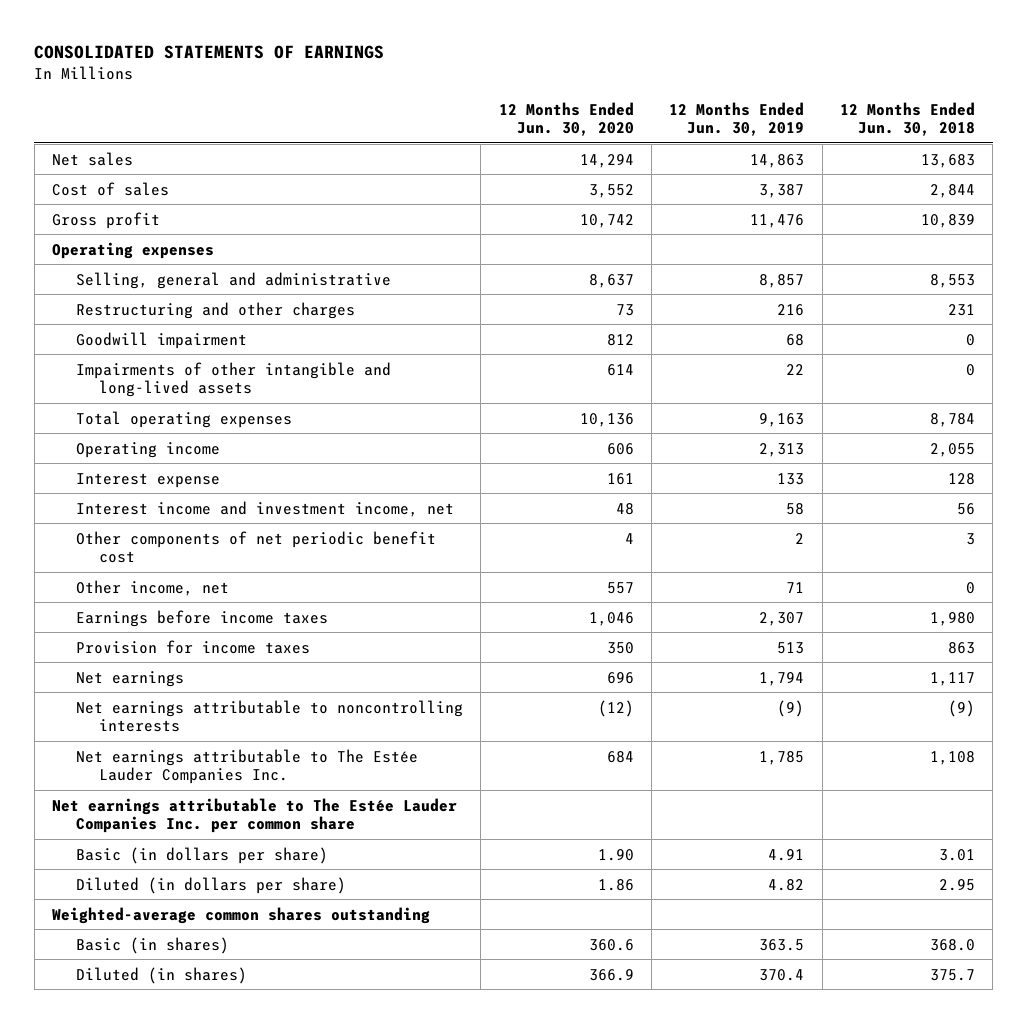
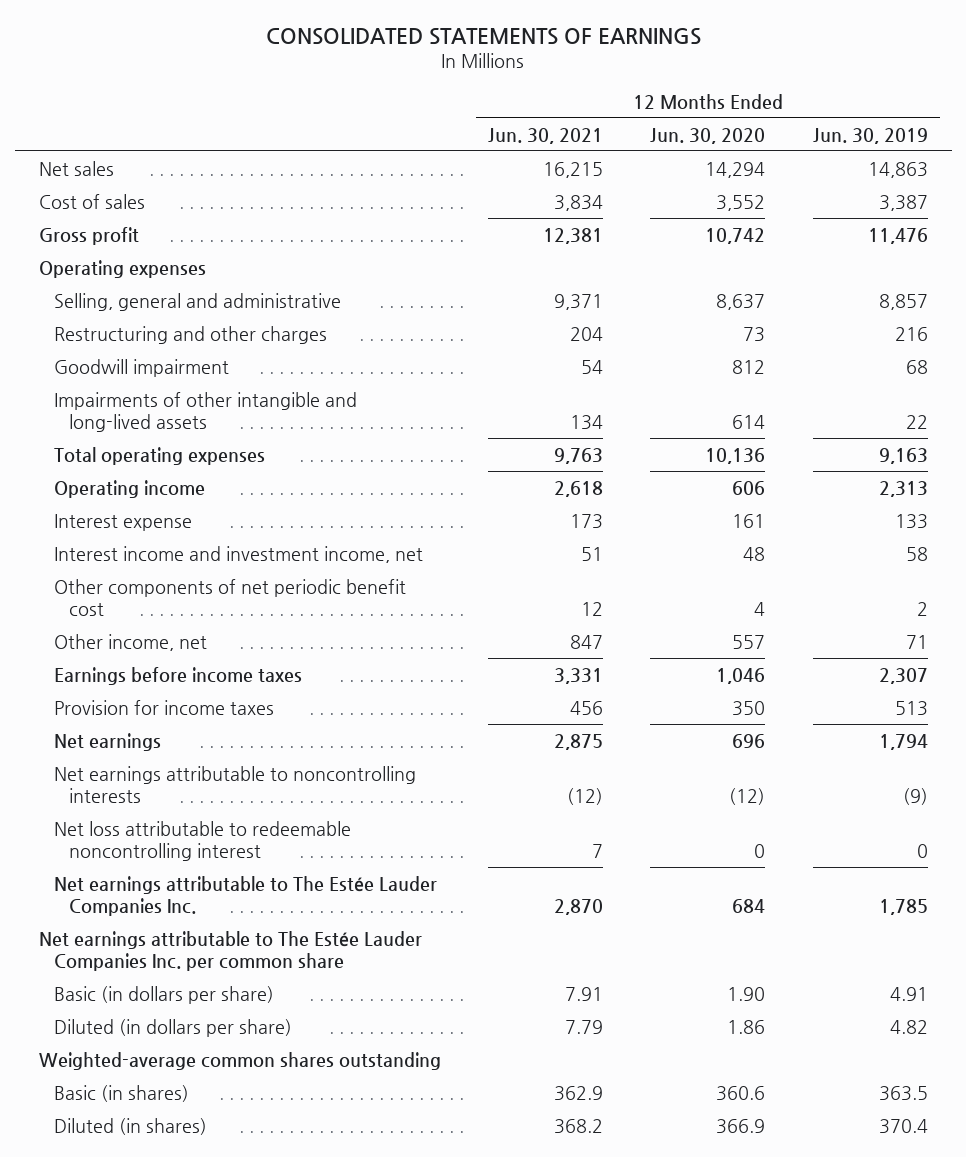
- | 12 Months Ended Jun. 30, 2020 | 12 Months Ended Jun. 30, 2019 | 12 Months Ended Jun. 30, 2018
+ | 12 Months Ended Jun. 30, 2021 | 12 Months Ended Jun. 30, 2020 | 12 Months Ended Jun. 30, 2019
+ Net loss attributable to redeemable noncontrolling interest | 7 | 0 | 0

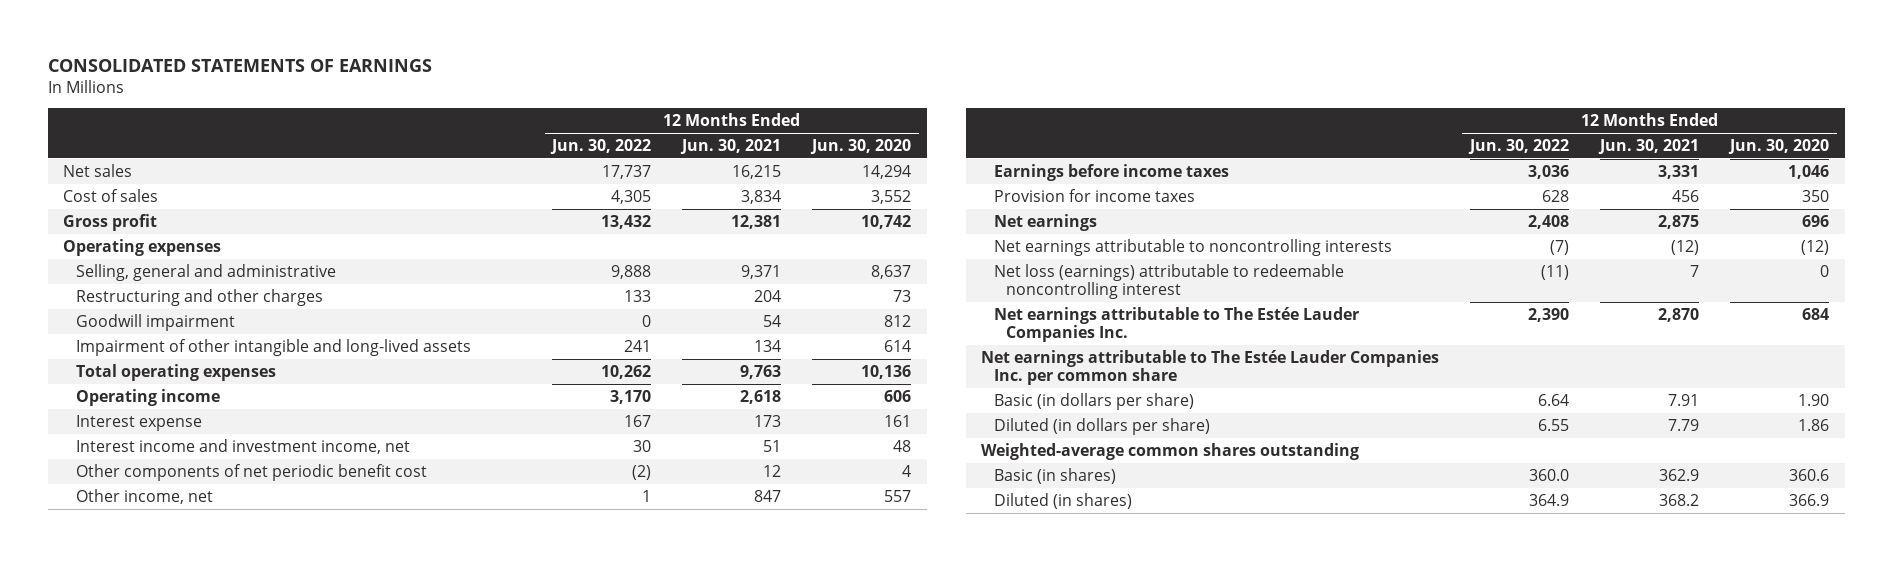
- | 12 Months Ended Jun. 30, 2021 | 12 Months Ended Jun. 30, 2020 | 12 Months Ended Jun. 30, 2019
+ | 12 Months Ended Jun. 30, 2022 | 12 Months Ended Jun. 30, 2021 | 12 Months Ended Jun. 30, 2020
- Impairments of other intangible and long-lived assets | 134 | 614 | 22
+ Impairment of other intangible and long-lived assets | 241 | 134 | 614
- Net loss attributable to redeemable noncontrolling interest | 7 | 0 | 0
+ Net loss (earnings) attributable to redeemable noncontrolling interest | (11) | 7 | 0

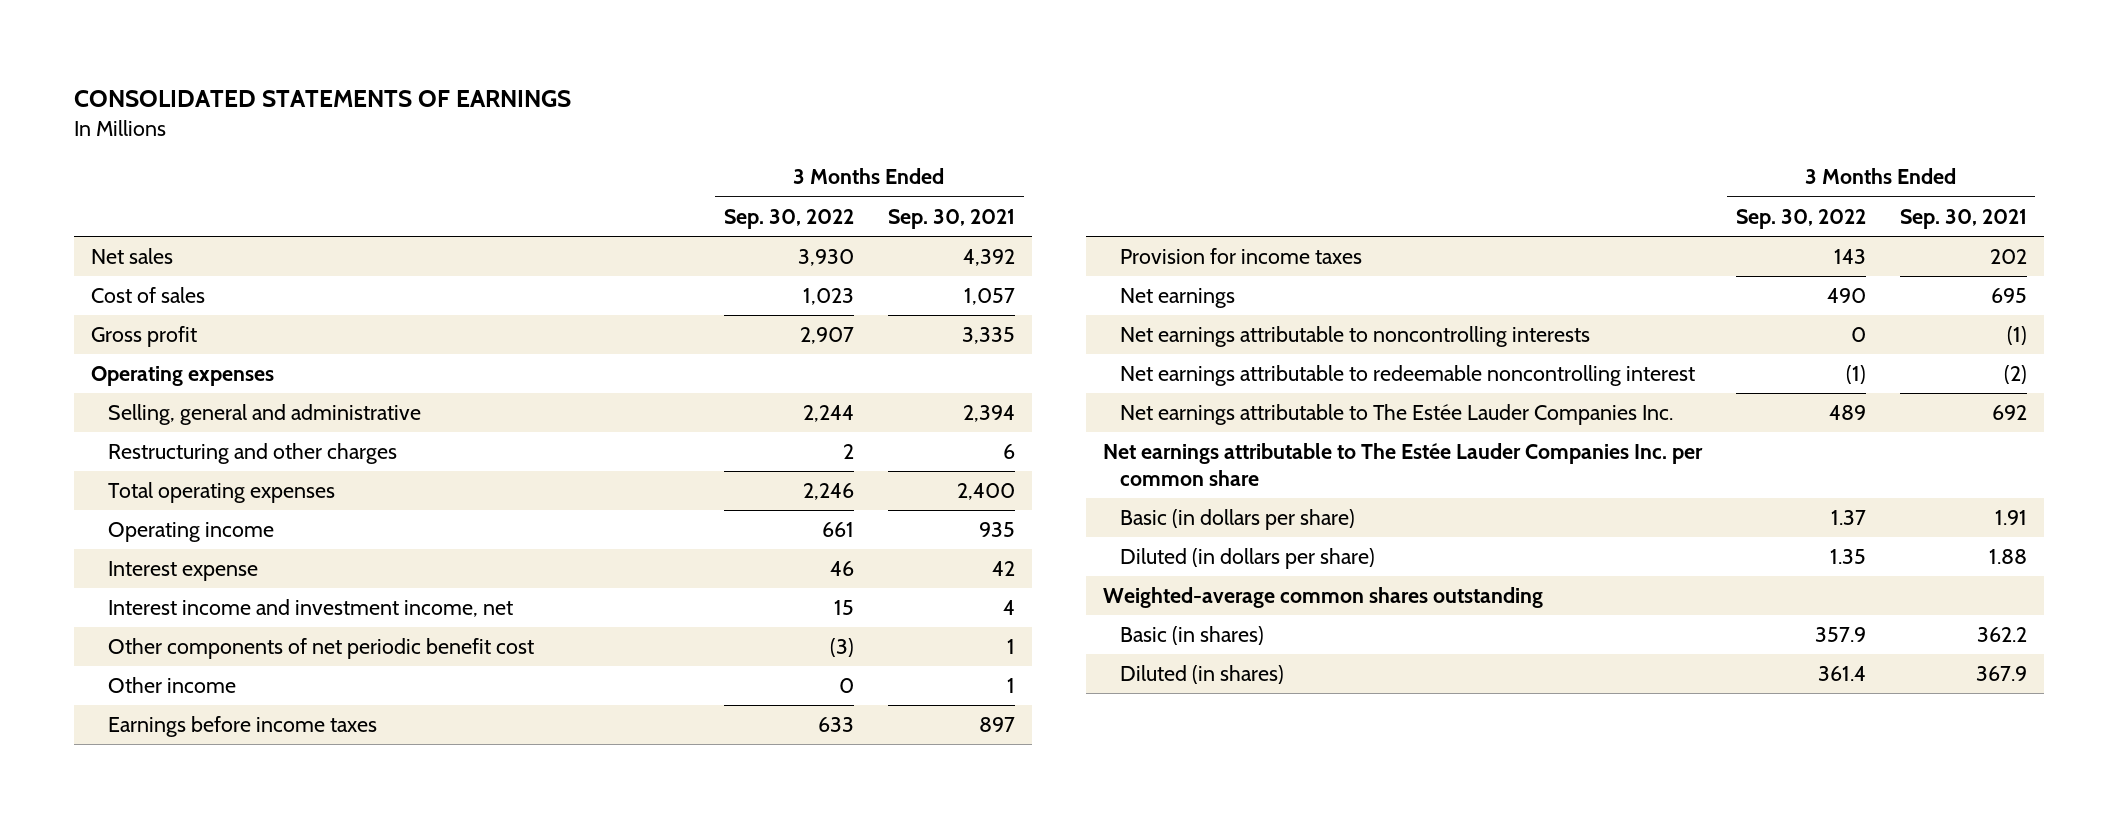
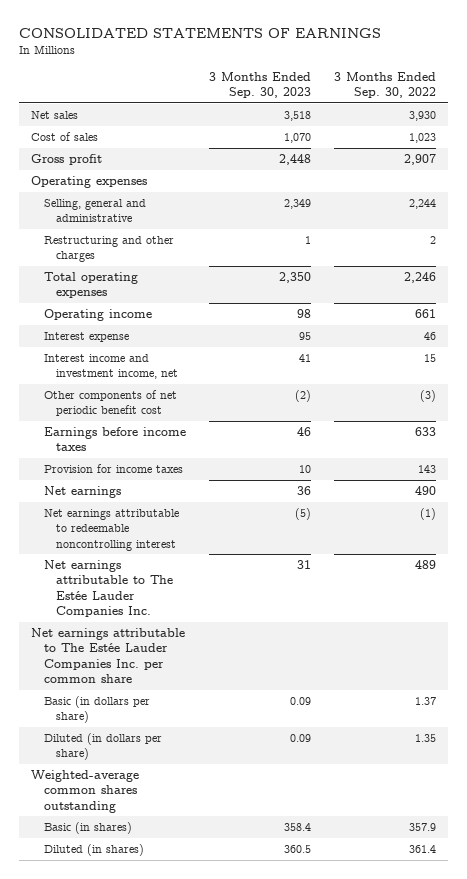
- | 3 Months Ended Sep. 30, 2022 | 3 Months Ended Sep. 30, 2021
+ | 3 Months Ended Sep. 30, 2023 | 3 Months Ended Sep. 30, 2022
- Other income | 0 | 1
- Net earnings attributable to noncontrolling interests | 0 | (1)

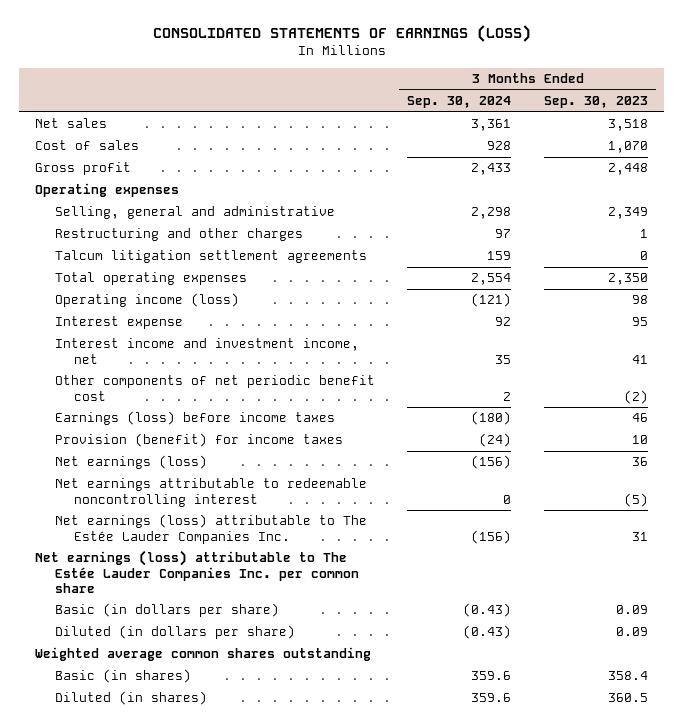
- CONSOLIDATED STATEMENTS OF EARNINGS
+ CONSOLIDATED STATEMENTS OF EARNINGS (LOSS)
- | 3 Months Ended Sep. 30, 2023 | 3 Months Ended Sep. 30, 2022
+ | 3 Months Ended Sep. 30, 2024 | 3 Months Ended Sep. 30, 2023
+ Talcum litigation settlement agreements | 159 | 0
- Operating income | 98 | 661
+ Operating income (loss) | (121) | 98
- Earnings before income taxes | 46 | 633
- Provision for income taxes | 10 | 143
- Net earnings | 36 | 490
+ Earnings (loss) before income taxes | (180) | 46
+ Provision (benefit) for income taxes | (24) | 10
+ Net earnings (loss) | (156) | 36
- Net earnings attributable to The Estée Lauder Companies Inc. | 31 | 489
- Net earnings attributable to The Estée Lauder Companies Inc. per common share
+ Net earnings (loss) attributable to The Estée Lauder Companies Inc. | (156) | 31
+ Net earnings (loss) attributable to The Estée Lauder Companies Inc. per common share
- Weighted-average common shares outstanding
+ Weighted average common shares outstanding

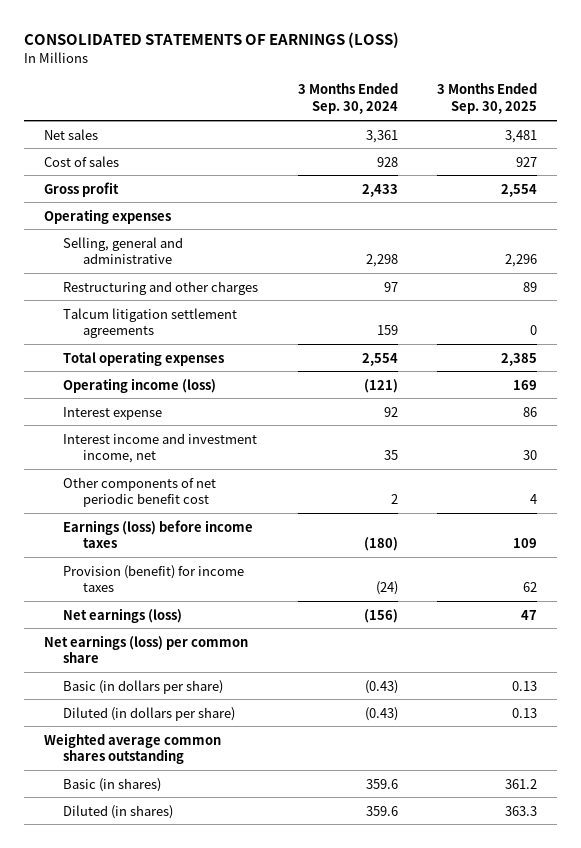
- | 3 Months Ended Sep. 30, 2024 | 3 Months Ended Sep. 30, 2023
+ | 3 Months Ended Sep. 30, 2024 | 3 Months Ended Sep. 30, 2025
- Net earnings attributable to redeemable noncontrolling interest | 0 | (5)
- Net earnings (loss) attributable to The Estée Lauder Companies Inc. | (156) | 31
- Net earnings (loss) attributable to The Estée Lauder Companies Inc. per common share
+ Net earnings (loss) per common share

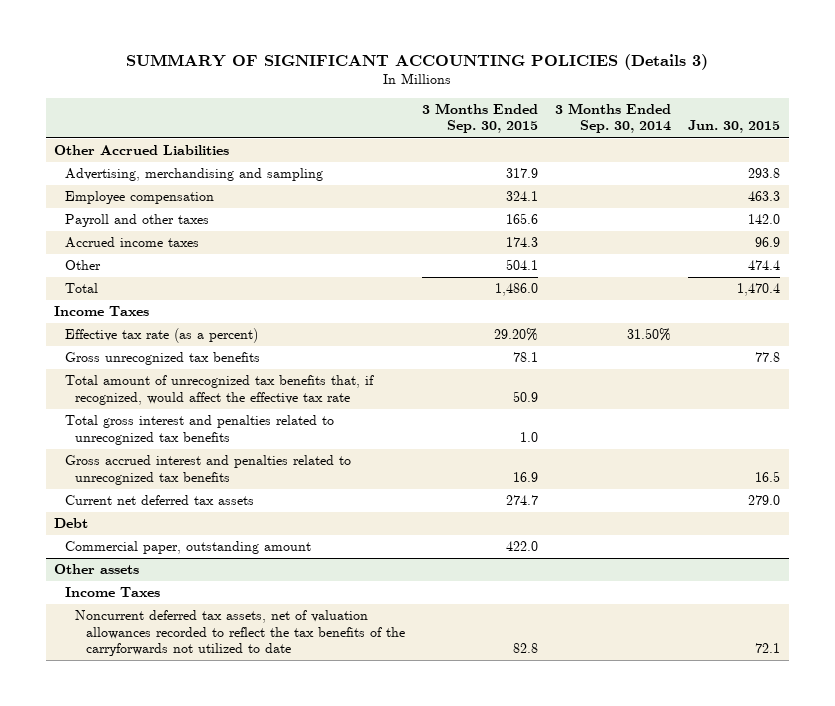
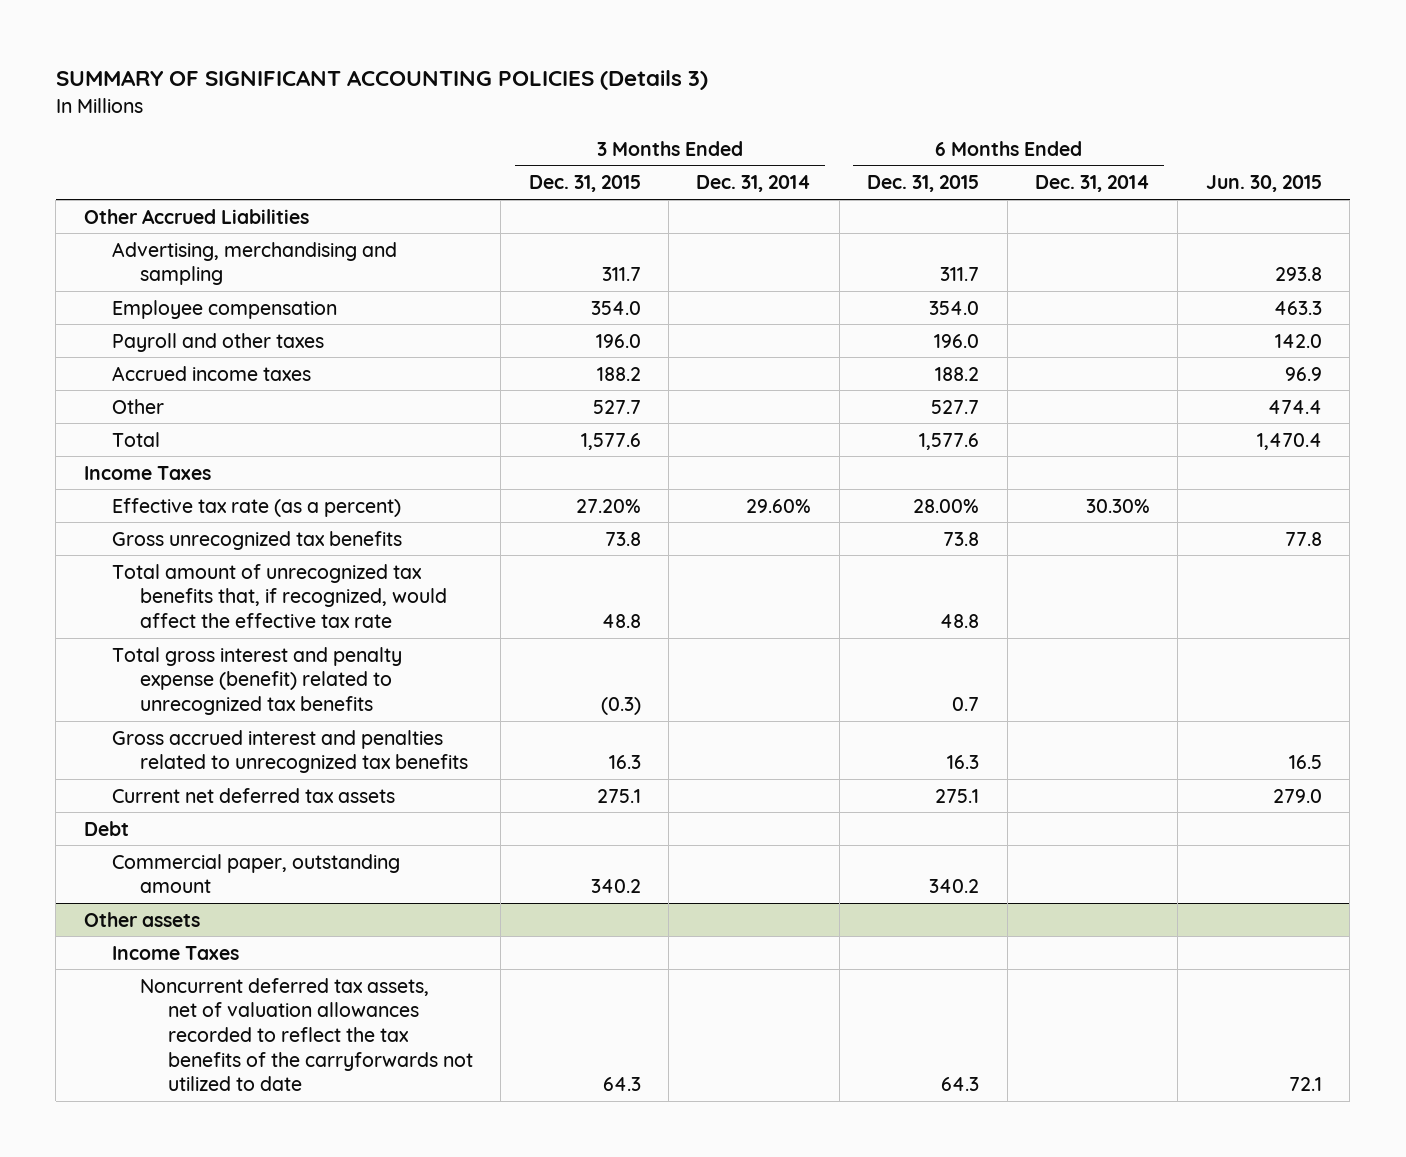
- | 3 Months Ended Sep. 30, 2015 | 3 Months Ended Sep. 30, 2014 | Jun. 30, 2015
+ | 3 Months Ended Dec. 31, 2015 | 3 Months Ended Dec. 31, 2014 | 6 Months Ended Dec. 31, 2015 | 6 Months Ended Dec. 31, 2014 | Jun. 30, 2015
- Total gross interest and penalties related to unrecognized tax benefits | 1.0 | |
+ Total gross interest and penalty expense (benefit) related to unrecognized tax benefits | (0.3) | | 0.7 | |

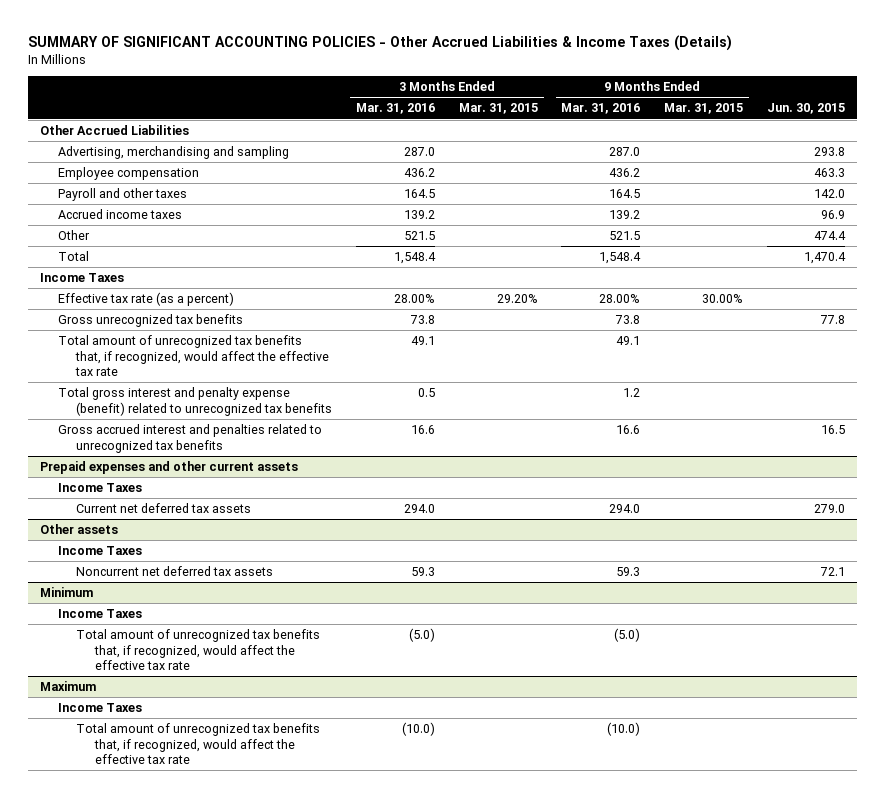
- SUMMARY OF SIGNIFICANT ACCOUNTING POLICIES (Details 3)
+ SUMMARY OF SIGNIFICANT ACCOUNTING POLICIES - Other Accrued Liabilities & Income Taxes (Details)
- | 3 Months Ended Dec. 31, 2015 | 3 Months Ended Dec. 31, 2014 | 6 Months Ended Dec. 31, 2015 | 6 Months Ended Dec. 31, 2014 | Jun. 30, 2015
+ | 3 Months Ended Mar. 31, 2016 | 3 Months Ended Mar. 31, 2015 | 9 Months Ended Mar. 31, 2016 | 9 Months Ended Mar. 31, 2015 | Jun. 30, 2015
+ Prepaid expenses and other current assets
+ Income Taxes
- Debt
- Commercial paper, outstanding amount | 340.2 | | 340.2 | |
@ Other assets
- Noncurrent deferred tax assets, net of valuation allowances recorded to reflect the tax benefits of the carryforwards not utilized to date | 64.3 | | 64.3 | | 72.1
+ Noncurrent net deferred tax assets | 59.3 | | 59.3 | | 72.1
+ Minimum
+ Income Taxes
+ Total amount of unrecognized tax benefits that, if recognized, would affect the effective tax rate | (5.0) | | (5.0) | |
+ Maximum
+ Income Taxes
+ Total amount of unrecognized tax benefits that, if recognized, would affect the effective tax rate | (10.0) | | (10.0) | |

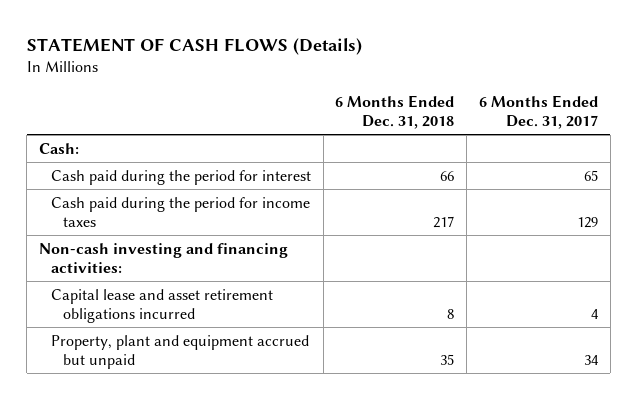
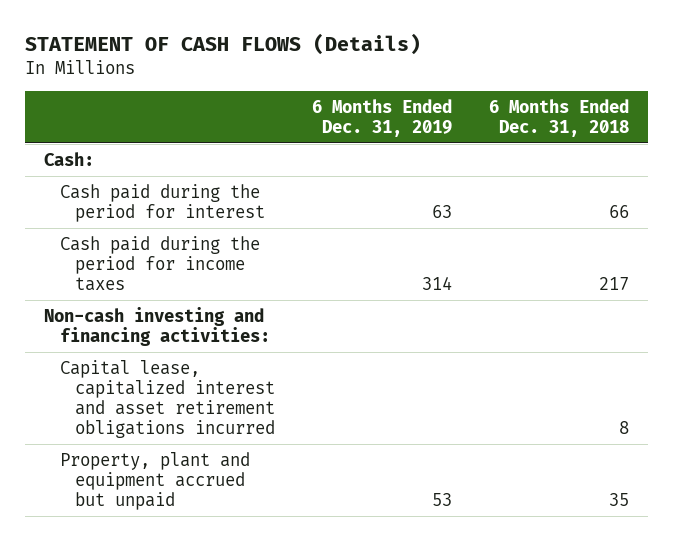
- | 6 Months Ended Dec. 31, 2018 | 6 Months Ended Dec. 31, 2017
+ | 6 Months Ended Dec. 31, 2019 | 6 Months Ended Dec. 31, 2018
- Capital lease and asset retirement obligations incurred | 8 | 4
+ Capital lease, capitalized interest and asset retirement obligations incurred | | 8

